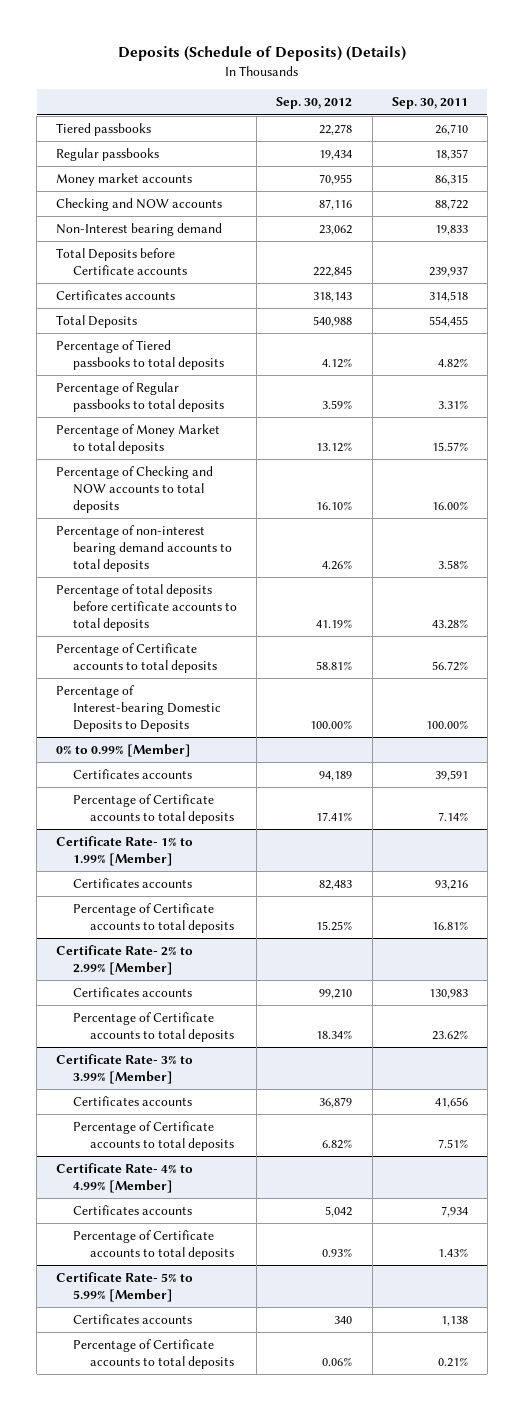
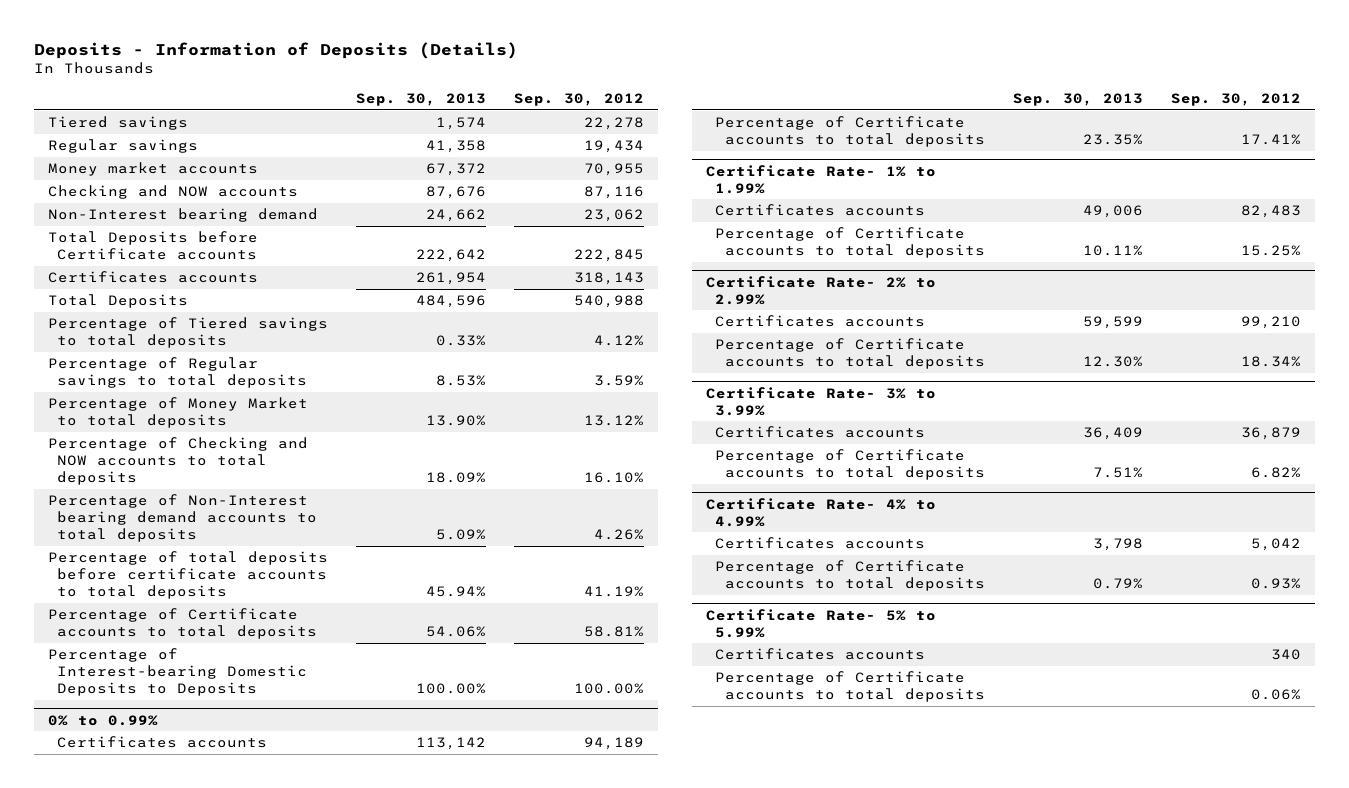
- Deposits (Schedule of Deposits) (Details)
+ Deposits - Information of Deposits (Details)
- | Sep. 30, 2012 | Sep. 30, 2011
+ | Sep. 30, 2013 | Sep. 30, 2012
- Tiered passbooks | 22,278 | 26,710
- Regular passbooks | 19,434 | 18,357
+ Tiered savings | 1,574 | 22,278
+ Regular savings | 41,358 | 19,434
- Percentage of Tiered passbooks to total deposits | 4.12% | 4.82%
- Percentage of Regular passbooks to total deposits | 3.59% | 3.31%
+ Percentage of Tiered savings to total deposits | 0.33% | 4.12%
+ Percentage of Regular savings to total deposits | 8.53% | 3.59%
- Percentage of non-interest bearing demand accounts to total deposits | 4.26% | 3.58%
+ Percentage of Non-Interest bearing demand accounts to total deposits | 5.09% | 4.26%
- 0% to 0.99% [Member]
+ 0% to 0.99%
- Certificate Rate- 1% to 1.99% [Member]
+ Certificate Rate- 1% to 1.99%
- Certificate Rate- 2% to 2.99% [Member]
+ Certificate Rate- 2% to 2.99%
- Certificate Rate- 3% to 3.99% [Member]
+ Certificate Rate- 3% to 3.99%
- Certificate Rate- 4% to 4.99% [Member]
+ Certificate Rate- 4% to 4.99%
- Certificate Rate- 5% to 5.99% [Member]
+ Certificate Rate- 5% to 5.99%

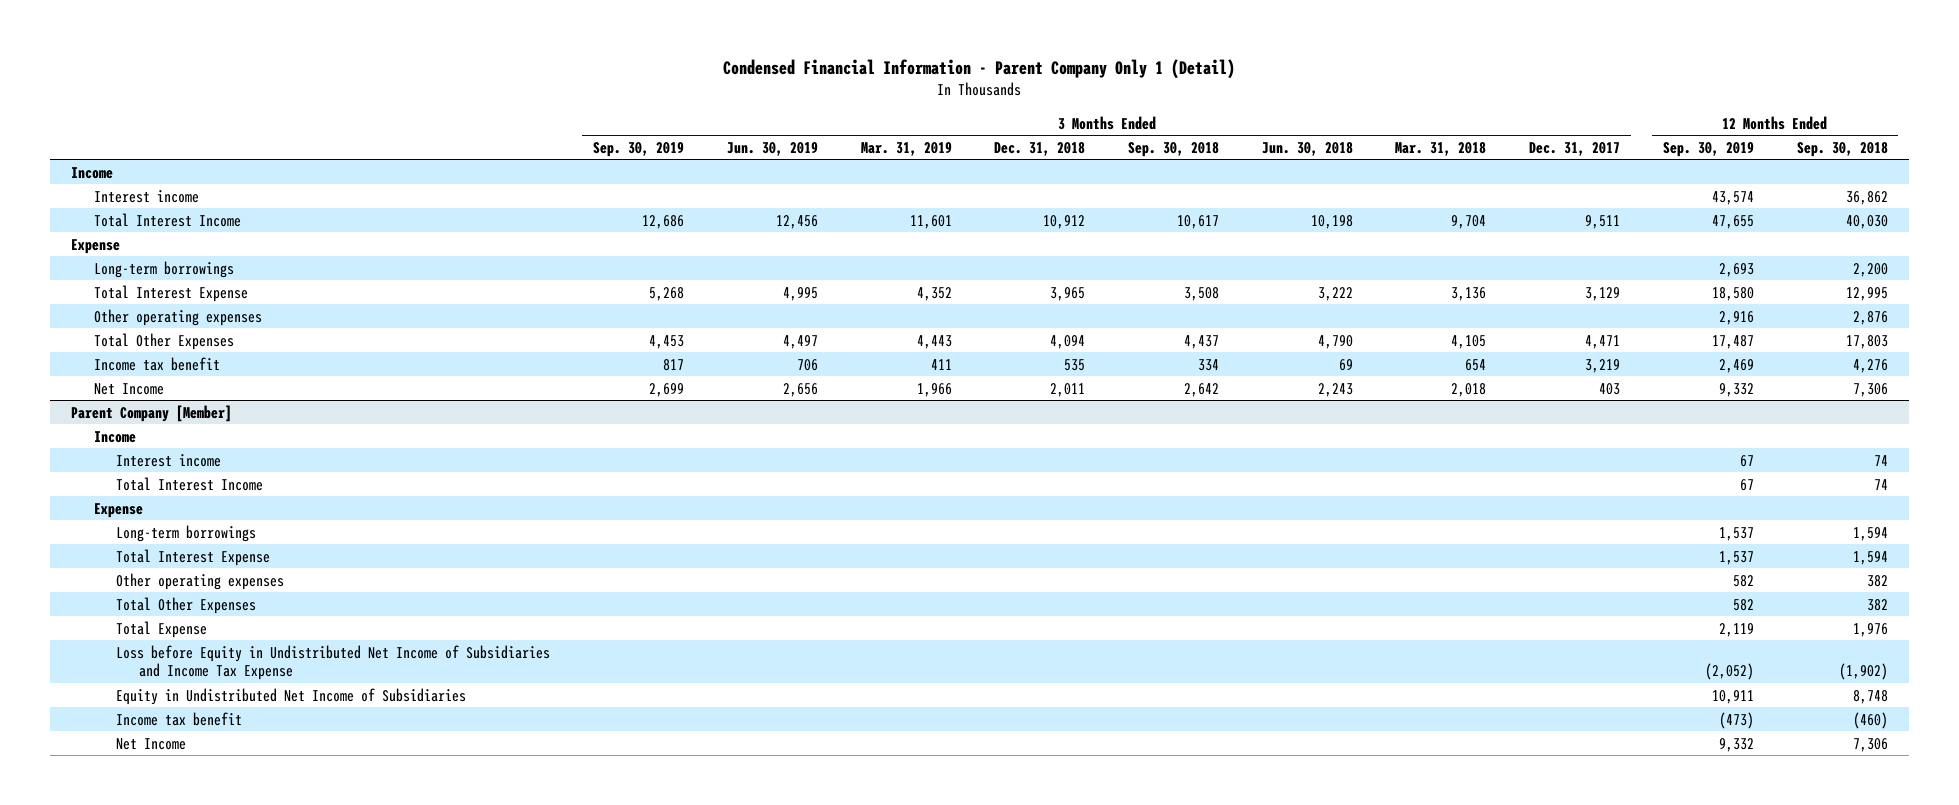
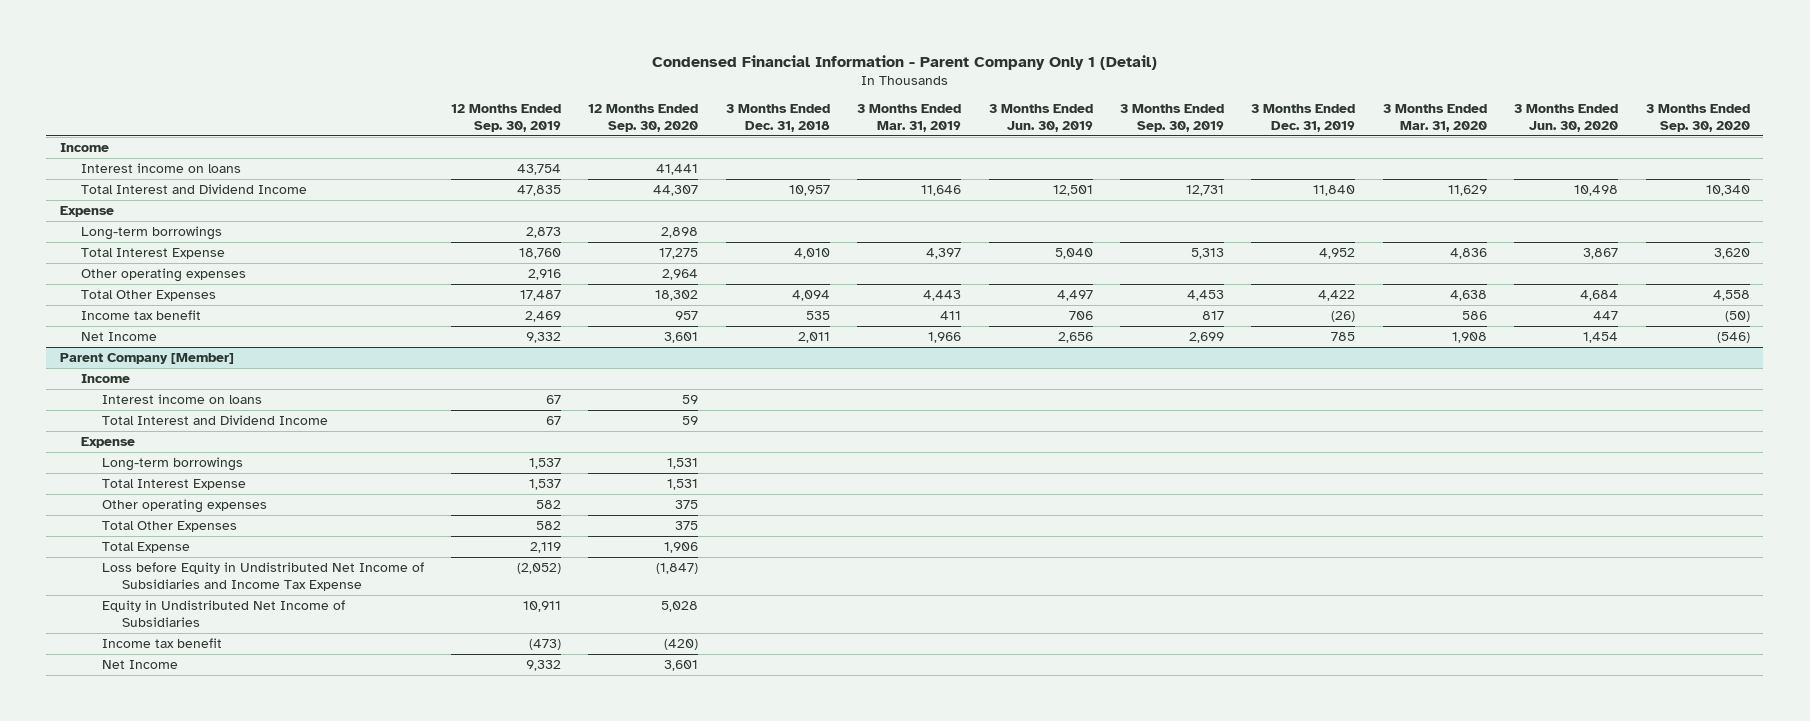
- | 3 Months Ended Sep. 30, 2019 | 3 Months Ended Jun. 30, 2019 | 3 Months Ended Mar. 31, 2019 | 3 Months Ended Dec. 31, 2018 | 3 Months Ended Sep. 30, 2018 | 3 Months Ended Jun. 30, 2018 | 3 Months Ended Mar. 31, 2018 | 3 Months Ended Dec. 31, 2017 | 12 Months Ended Sep. 30, 2019 | 12 Months Ended Sep. 30, 2018
+ | 12 Months Ended Sep. 30, 2019 | 12 Months Ended Sep. 30, 2020 | 3 Months Ended Dec. 31, 2018 | 3 Months Ended Mar. 31, 2019 | 3 Months Ended Jun. 30, 2019 | 3 Months Ended Sep. 30, 2019 | 3 Months Ended Dec. 31, 2019 | 3 Months Ended Mar. 31, 2020 | 3 Months Ended Jun. 30, 2020 | 3 Months Ended Sep. 30, 2020
- Interest income | | | | | | | | | 43,574 | 36,862
- Total Interest Income | 12,686 | 12,456 | 11,601 | 10,912 | 10,617 | 10,198 | 9,704 | 9,511 | 47,655 | 40,030
+ Interest income on loans | 43,754 | 41,441 | | | | | | | |
+ Total Interest and Dividend Income | 47,835 | 44,307 | 10,957 | 11,646 | 12,501 | 12,731 | 11,840 | 11,629 | 10,498 | 10,340
- Long-term borrowings | | | | | | | | | 2,693 | 2,200
- Total Interest Expense | 5,268 | 4,995 | 4,352 | 3,965 | 3,508 | 3,222 | 3,136 | 3,129 | 18,580 | 12,995
+ Long-term borrowings | 2,873 | 2,898 | | | | | | | |
+ Total Interest Expense | 18,760 | 17,275 | 4,010 | 4,397 | 5,040 | 5,313 | 4,952 | 4,836 | 3,867 | 3,620
@ Parent Company [Member]
- Interest income | | | | | | | | | 67 | 74
- Total Interest Income | | | | | | | | | 67 | 74
+ Interest income on loans | 67 | 59 | | | | | | | |
+ Total Interest and Dividend Income | 67 | 59 | | | | | | | |

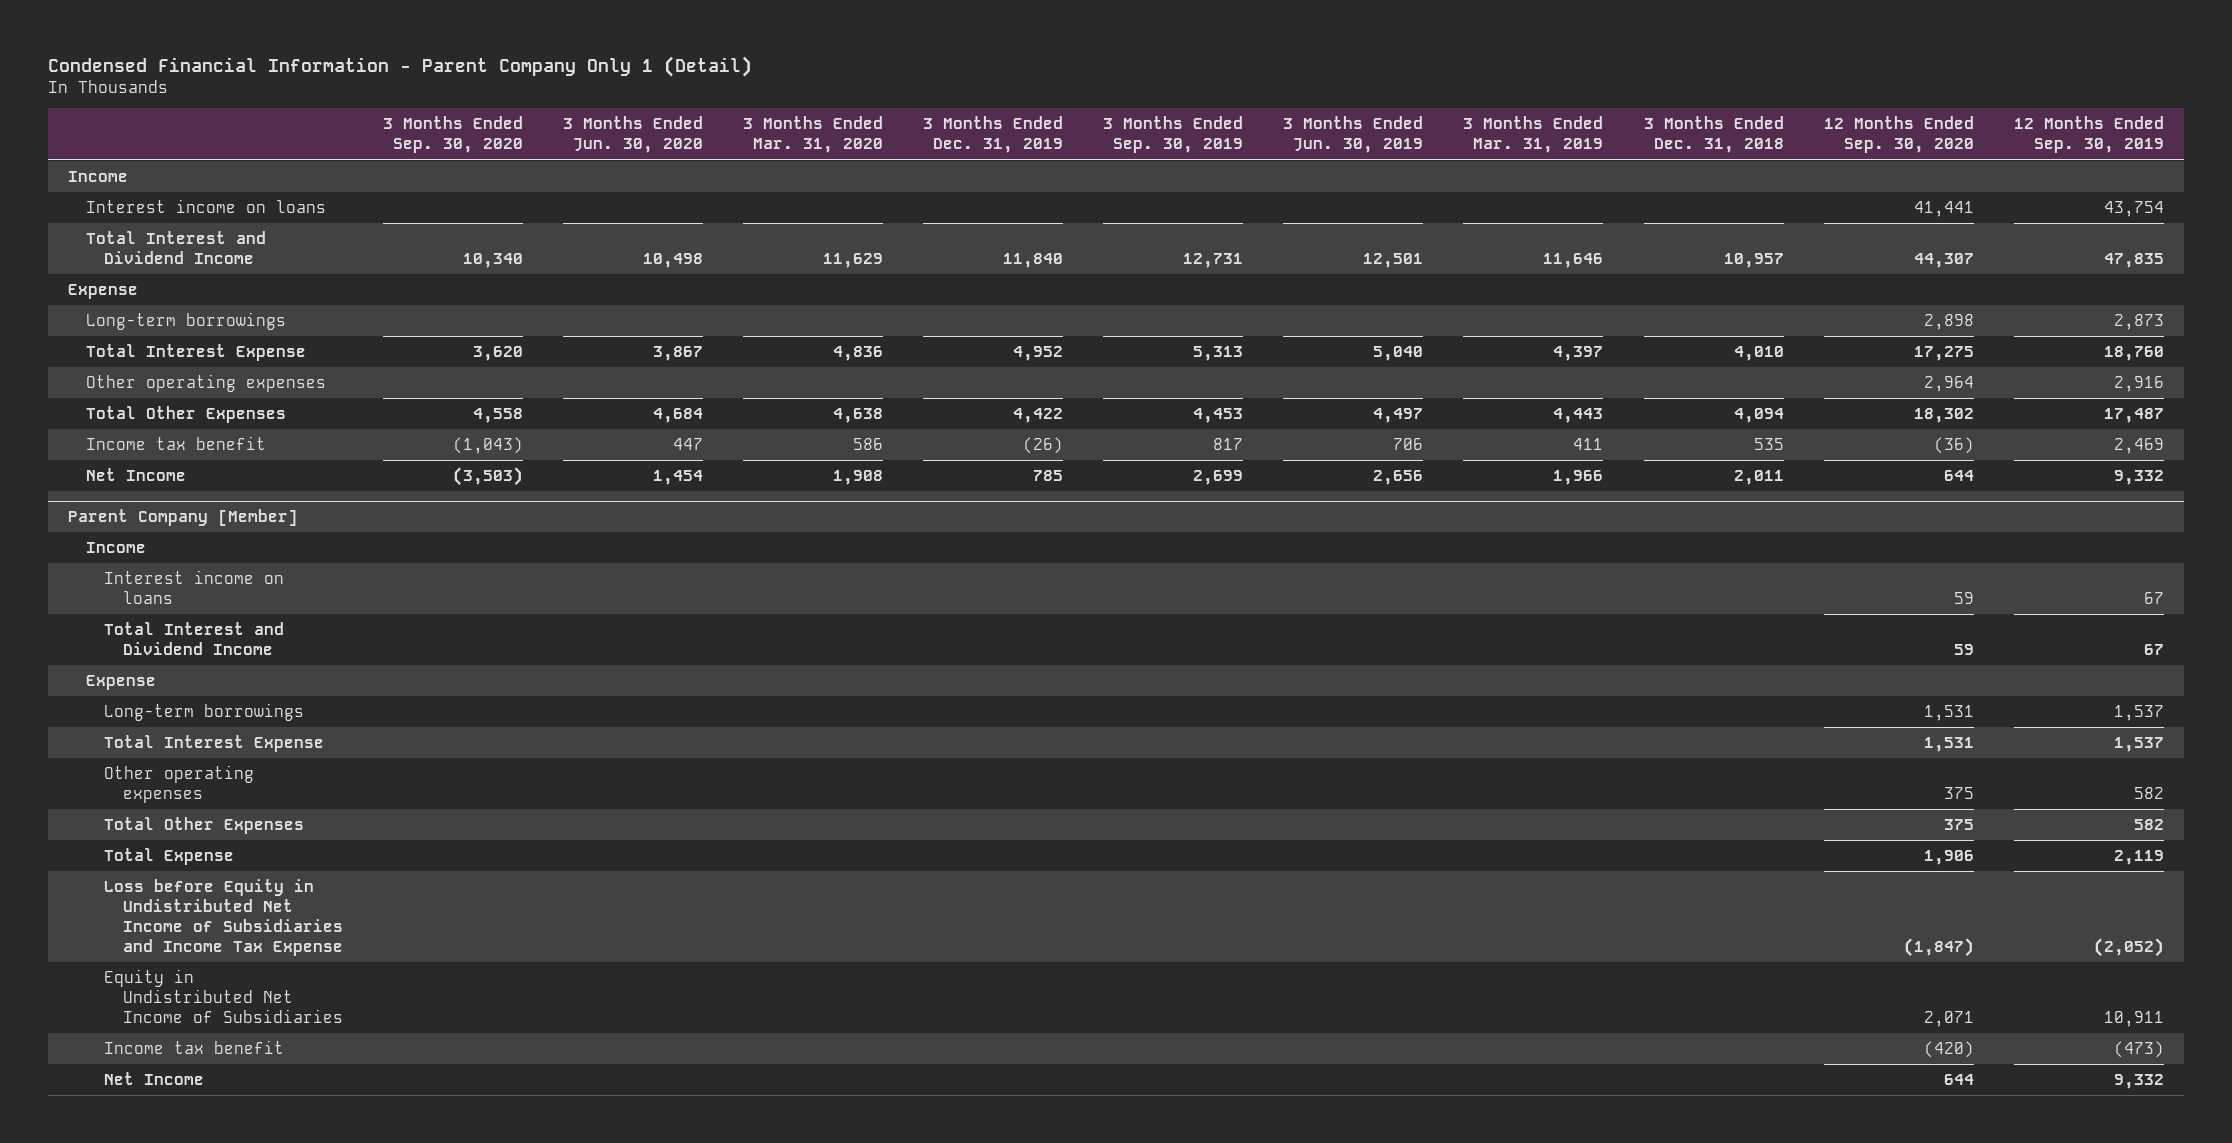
- | 12 Months Ended Sep. 30, 2019 | 12 Months Ended Sep. 30, 2020 | 3 Months Ended Dec. 31, 2018 | 3 Months Ended Mar. 31, 2019 | 3 Months Ended Jun. 30, 2019 | 3 Months Ended Sep. 30, 2019 | 3 Months Ended Dec. 31, 2019 | 3 Months Ended Mar. 31, 2020 | 3 Months Ended Jun. 30, 2020 | 3 Months Ended Sep. 30, 2020
+ | 3 Months Ended Sep. 30, 2020 | 3 Months Ended Jun. 30, 2020 | 3 Months Ended Mar. 31, 2020 | 3 Months Ended Dec. 31, 2019 | 3 Months Ended Sep. 30, 2019 | 3 Months Ended Jun. 30, 2019 | 3 Months Ended Mar. 31, 2019 | 3 Months Ended Dec. 31, 2018 | 12 Months Ended Sep. 30, 2020 | 12 Months Ended Sep. 30, 2019
- Income tax benefit | 2,469 | 957 | 535 | 411 | 706 | 817 | (26) | 586 | 447 | (50)
- Net Income | 9,332 | 3,601 | 2,011 | 1,966 | 2,656 | 2,699 | 785 | 1,908 | 1,454 | (546)
+ Income tax benefit | (1,043) | 447 | 586 | (26) | 817 | 706 | 411 | 535 | (36) | 2,469
+ Net Income | (3,503) | 1,454 | 1,908 | 785 | 2,699 | 2,656 | 1,966 | 2,011 | 644 | 9,332
@ Parent Company [Member]
- Equity in Undistributed Net Income of Subsidiaries | 10,911 | 5,028 | | | | | | | |
+ Equity in Undistributed Net Income of Subsidiaries | | | | | | | | | 2,071 | 10,911
- Net Income | 9,332 | 3,601 | | | | | | | |
+ Net Income | | | | | | | | | 644 | 9,332

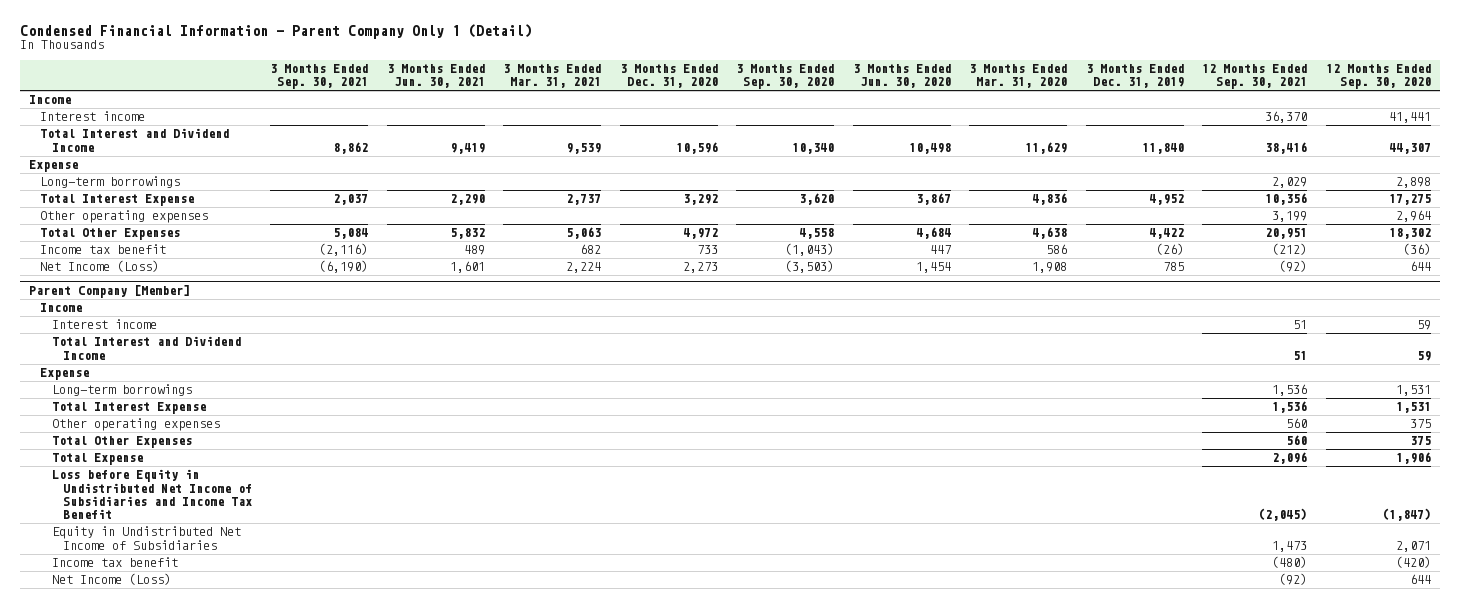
- | 3 Months Ended Sep. 30, 2020 | 3 Months Ended Jun. 30, 2020 | 3 Months Ended Mar. 31, 2020 | 3 Months Ended Dec. 31, 2019 | 3 Months Ended Sep. 30, 2019 | 3 Months Ended Jun. 30, 2019 | 3 Months Ended Mar. 31, 2019 | 3 Months Ended Dec. 31, 2018 | 12 Months Ended Sep. 30, 2020 | 12 Months Ended Sep. 30, 2019
+ | 3 Months Ended Sep. 30, 2021 | 3 Months Ended Jun. 30, 2021 | 3 Months Ended Mar. 31, 2021 | 3 Months Ended Dec. 31, 2020 | 3 Months Ended Sep. 30, 2020 | 3 Months Ended Jun. 30, 2020 | 3 Months Ended Mar. 31, 2020 | 3 Months Ended Dec. 31, 2019 | 12 Months Ended Sep. 30, 2021 | 12 Months Ended Sep. 30, 2020
- Interest income on loans | | | | | | | | | 41,441 | 43,754
+ Interest income | | | | | | | | | 36,370 | 41,441
- Net Income | (3,503) | 1,454 | 1,908 | 785 | 2,699 | 2,656 | 1,966 | 2,011 | 644 | 9,332
+ Net Income (Loss) | (6,190) | 1,601 | 2,224 | 2,273 | (3,503) | 1,454 | 1,908 | 785 | (92) | 644
@ Parent Company [Member]
- Interest income on loans | | | | | | | | | 59 | 67
+ Interest income | | | | | | | | | 51 | 59
- Loss before Equity in Undistributed Net Income of Subsidiaries and Income Tax Expense | | | | | | | | | (1,847) | (2,052)
+ Loss before Equity in Undistributed Net Income of Subsidiaries and Income Tax Benefit | | | | | | | | | (2,045) | (1,847)
- Net Income | | | | | | | | | 644 | 9,332
+ Net Income (Loss) | | | | | | | | | (92) | 644

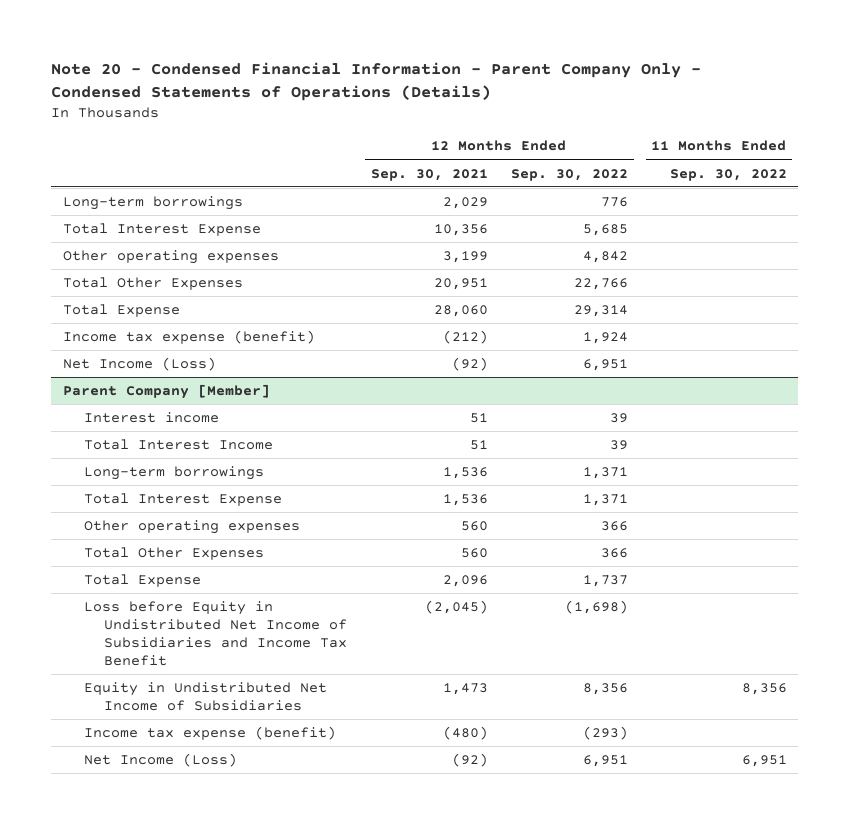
- Condensed Financial Information - Parent Company Only 1 (Detail)
+ Note 20 - Condensed Financial Information - Parent Company Only - Condensed Statements of Operations (Details)
- | 3 Months Ended Sep. 30, 2021 | 3 Months Ended Jun. 30, 2021 | 3 Months Ended Mar. 31, 2021 | 3 Months Ended Dec. 31, 2020 | 3 Months Ended Sep. 30, 2020 | 3 Months Ended Jun. 30, 2020 | 3 Months Ended Mar. 31, 2020 | 3 Months Ended Dec. 31, 2019 | 12 Months Ended Sep. 30, 2021 | 12 Months Ended Sep. 30, 2020
+ | 12 Months Ended Sep. 30, 2021 | 12 Months Ended Sep. 30, 2022 | 11 Months Ended Sep. 30, 2022
- Income
- Interest income | | | | | | | | | 36,370 | 41,441
- Total Interest and Dividend Income | 8,862 | 9,419 | 9,539 | 10,596 | 10,340 | 10,498 | 11,629 | 11,840 | 38,416 | 44,307
- Expense
- Income tax benefit | (2,116) | 489 | 682 | 733 | (1,043) | 447 | 586 | (26) | (212) | (36)
+ Total Expense | 28,060 | 29,314 |
+ Income tax expense (benefit) | (212) | 1,924 |
@ Parent Company [Member]
- Income
- Total Interest and Dividend Income | | | | | | | | | 51 | 59
- Expense
+ Total Interest Income | 51 | 39 |
- Income tax benefit | | | | | | | | | (480) | (420)
+ Income tax expense (benefit) | (480) | (293) |

